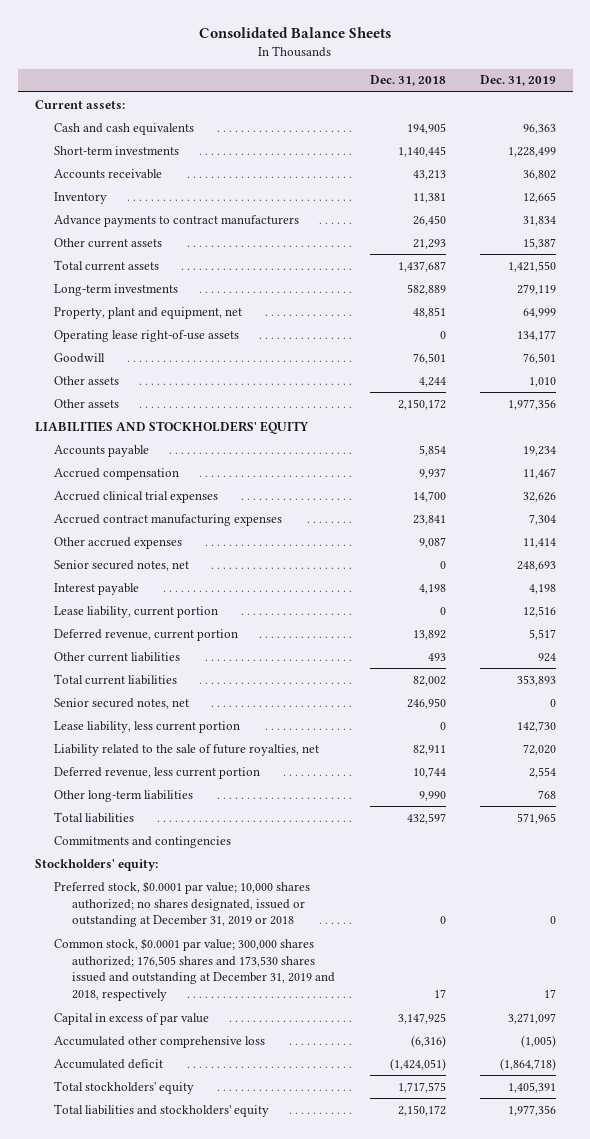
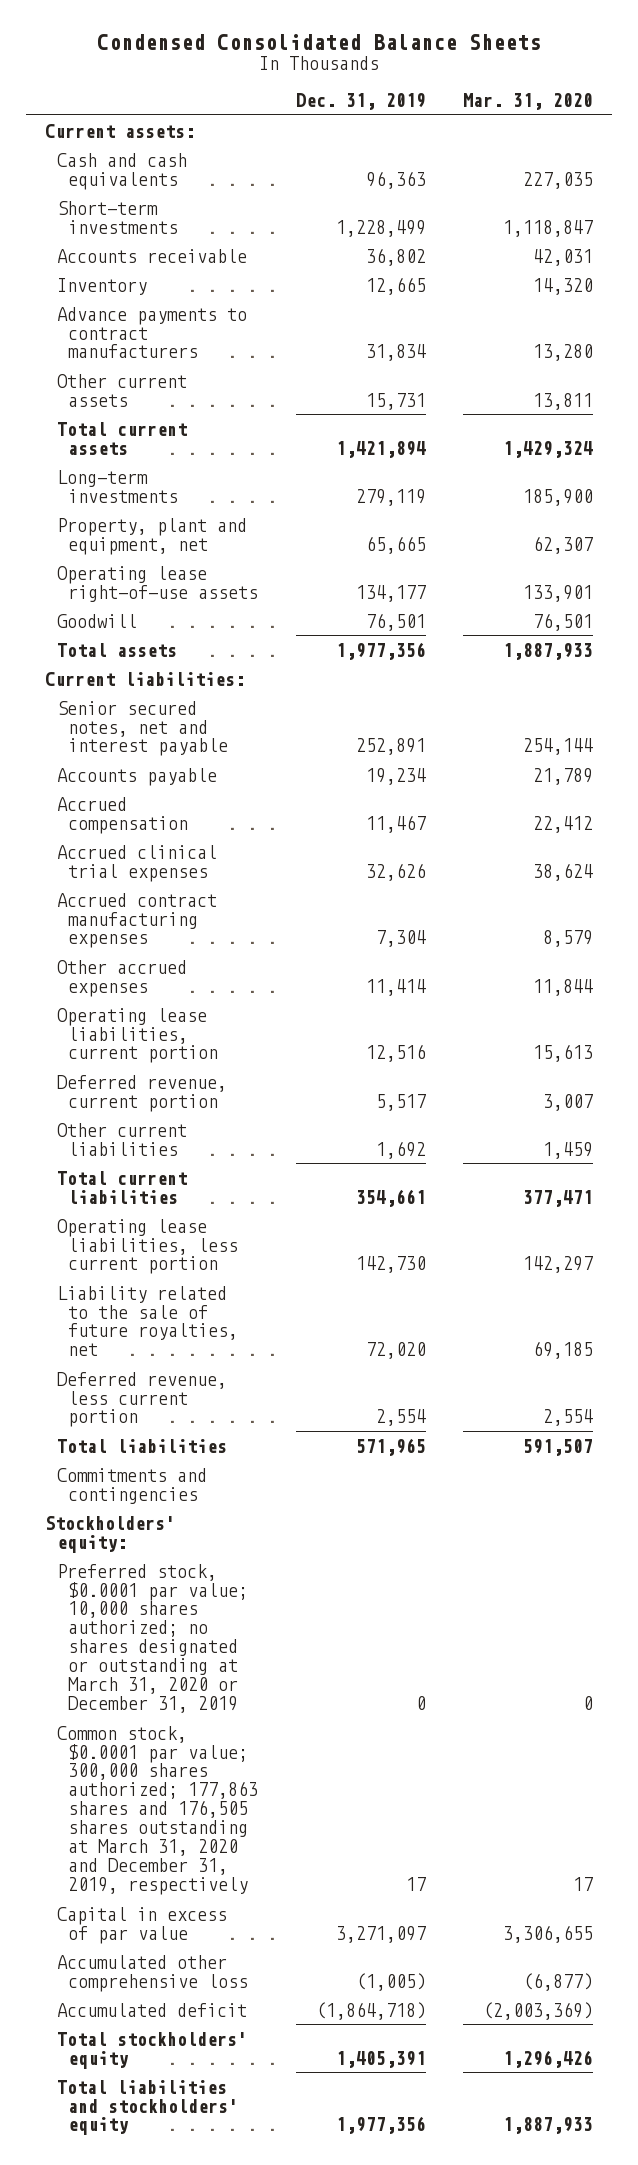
- Consolidated Balance Sheets
+ Condensed Consolidated Balance Sheets
- | Dec. 31, 2018 | Dec. 31, 2019
+ | Dec. 31, 2019 | Mar. 31, 2020
- Other current assets | 21,293 | 15,387
- Total current assets | 1,437,687 | 1,421,550
+ Other current assets | 15,731 | 13,811
+ Total current assets | 1,421,894 | 1,429,324
- Property, plant and equipment, net | 48,851 | 64,999
+ Property, plant and equipment, net | 65,665 | 62,307
- Other assets | 4,244 | 1,010
- Other assets | 2,150,172 | 1,977,356
- LIABILITIES AND STOCKHOLDERS' EQUITY
+ Total assets | 1,977,356 | 1,887,933
+ Current liabilities:
+ Senior secured notes, net and interest payable | 252,891 | 254,144
- Senior secured notes, net | 0 | 248,693
- Interest payable | 4,198 | 4,198
- Lease liability, current portion | 0 | 12,516
+ Operating lease liabilities, current portion | 12,516 | 15,613
- Other current liabilities | 493 | 924
- Total current liabilities | 82,002 | 353,893
- Senior secured notes, net | 246,950 | 0
- Lease liability, less current portion | 0 | 142,730
+ Other current liabilities | 1,692 | 1,459
+ Total current liabilities | 354,661 | 377,471
+ Operating lease liabilities, less current portion | 142,730 | 142,297
- Other long-term liabilities | 9,990 | 768
- Preferred stock, $0.0001 par value; 10,000 shares authorized; no shares designated, issued or outstanding at December 31, 2019 or 2018 | 0 | 0
- Common stock, $0.0001 par value; 300,000 shares authorized; 176,505 shares and 173,530 shares issued and outstanding at December 31, 2019 and 2018, respectively | 17 | 17
+ Preferred stock, $0.0001 par value; 10,000 shares authorized; no shares designated or outstanding at March 31, 2020 or December 31, 2019 | 0 | 0
+ Common stock, $0.0001 par value; 300,000 shares authorized; 177,863 shares and 176,505 shares outstanding at March 31, 2020 and December 31, 2019, respectively | 17 | 17

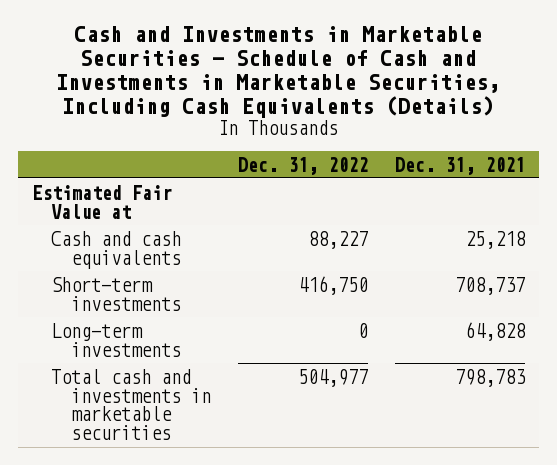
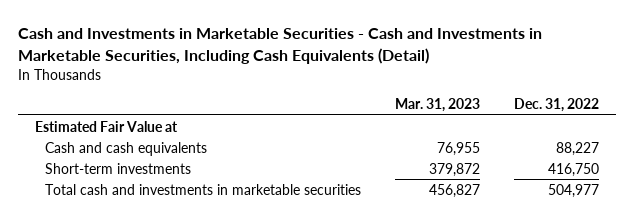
- Cash and Investments in Marketable Securities - Schedule of Cash and Investments in Marketable Securities, Including Cash Equivalents (Details)
+ Cash and Investments in Marketable Securities - Cash and Investments in Marketable Securities, Including Cash Equivalents (Detail)
- | Dec. 31, 2022 | Dec. 31, 2021
+ | Mar. 31, 2023 | Dec. 31, 2022
- Long-term investments | 0 | 64,828

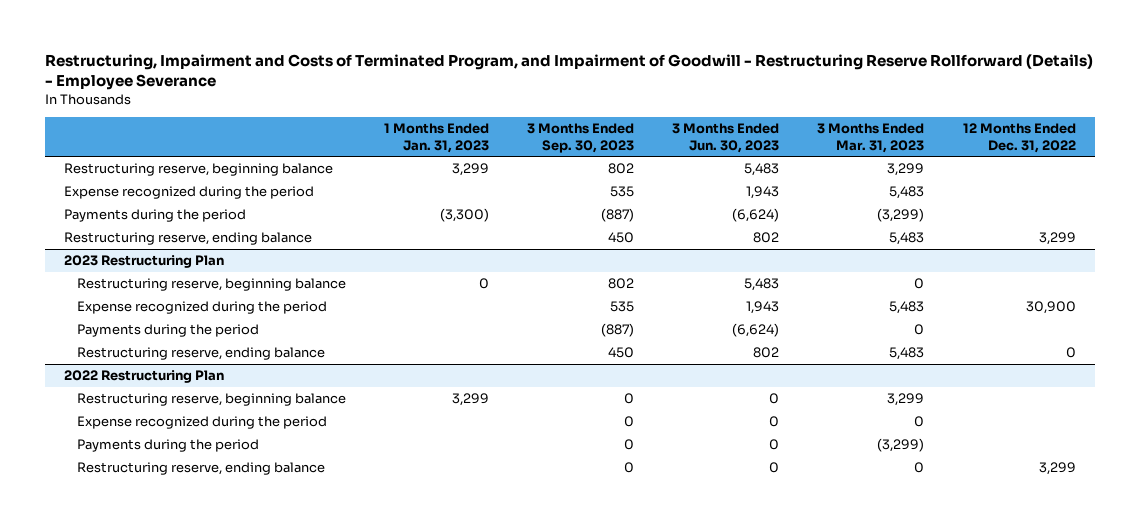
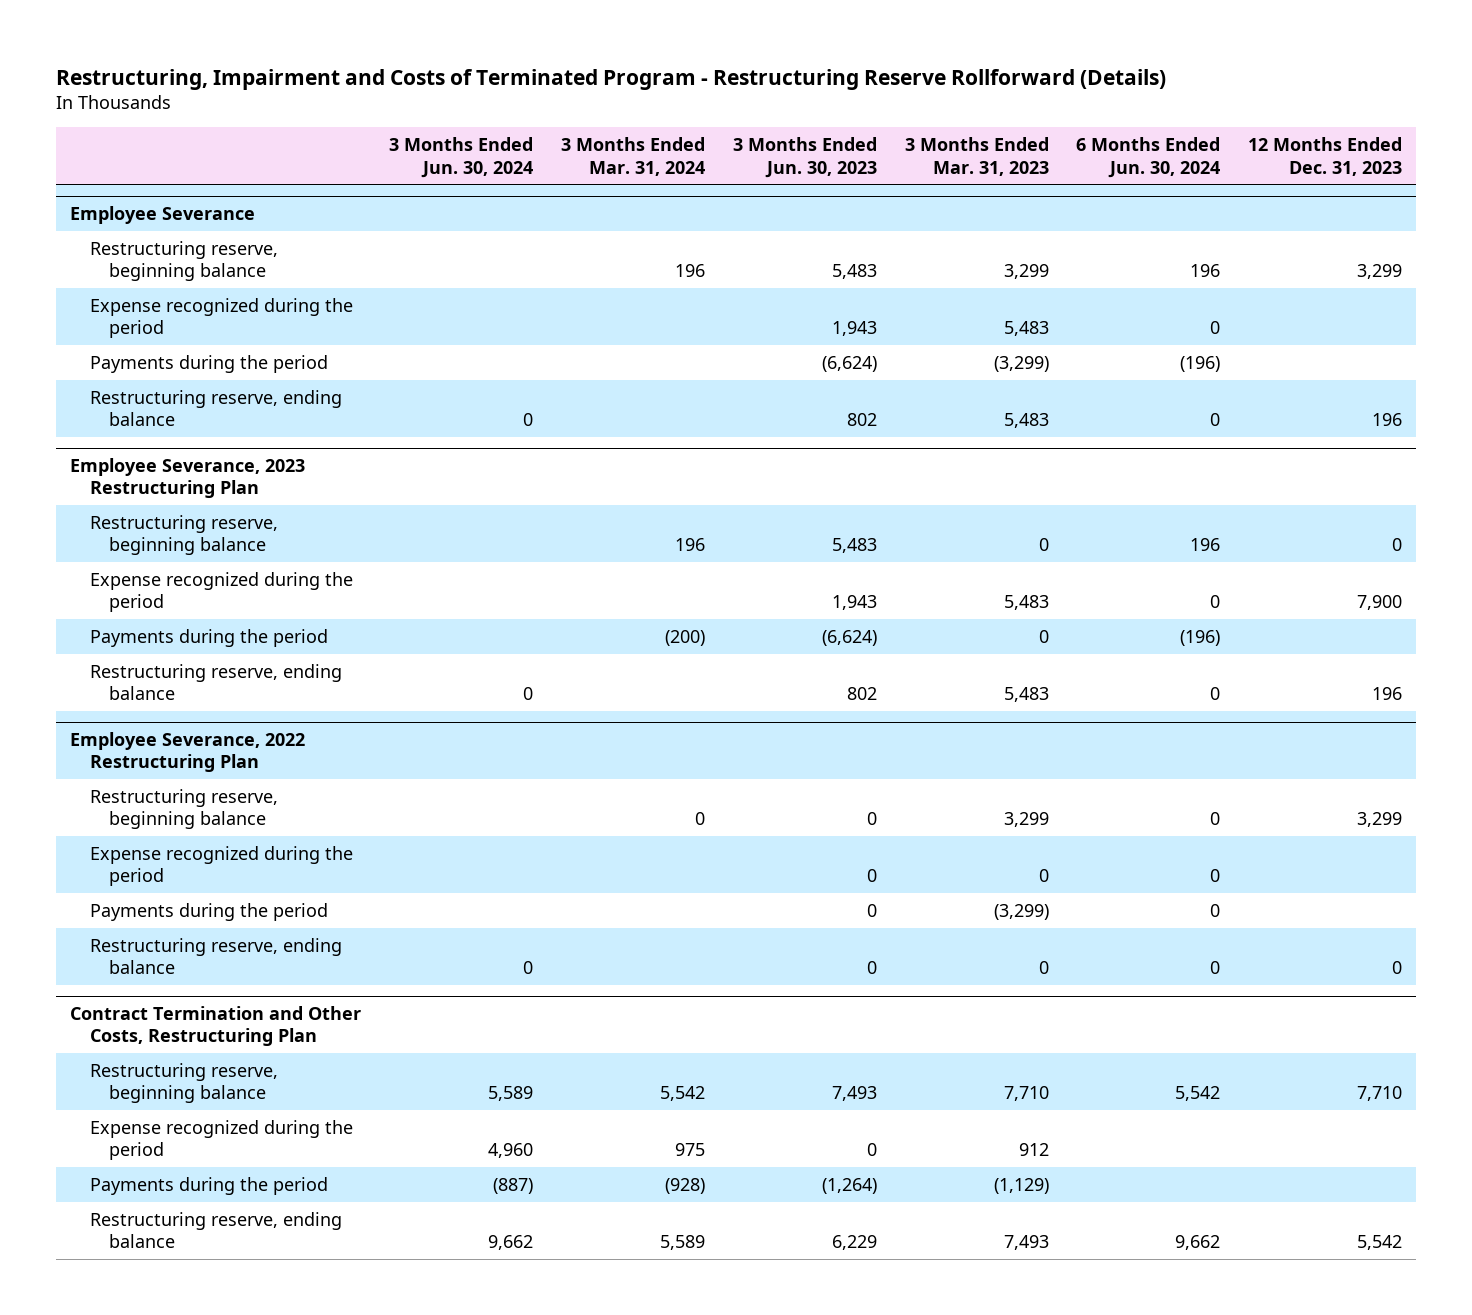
- Restructuring, Impairment and Costs of Terminated Program, and Impairment of Goodwill - Restructuring Reserve Rollforward (Details) - Employee Severance
+ Restructuring, Impairment and Costs of Terminated Program - Restructuring Reserve Rollforward (Details)
- | 1 Months Ended Jan. 31, 2023 | 3 Months Ended Sep. 30, 2023 | 3 Months Ended Jun. 30, 2023 | 3 Months Ended Mar. 31, 2023 | 12 Months Ended Dec. 31, 2022
+ | 3 Months Ended Jun. 30, 2024 | 3 Months Ended Mar. 31, 2024 | 3 Months Ended Jun. 30, 2023 | 3 Months Ended Mar. 31, 2023 | 6 Months Ended Jun. 30, 2024 | 12 Months Ended Dec. 31, 2023
+ Employee Severance
- 2023 Restructuring Plan
+ Employee Severance, 2023 Restructuring Plan
- 2022 Restructuring Plan
+ Employee Severance, 2022 Restructuring Plan
+ Contract Termination and Other Costs, Restructuring Plan
+ Restructuring reserve, beginning balance | 5,589 | 5,542 | 7,493 | 7,710 | 5,542 | 7,710
+ Expense recognized during the period | 4,960 | 975 | 0 | 912 | |
+ Payments during the period | (887) | (928) | (1,264) | (1,129) | |
+ Restructuring reserve, ending balance | 9,662 | 5,589 | 6,229 | 7,493 | 9,662 | 5,542

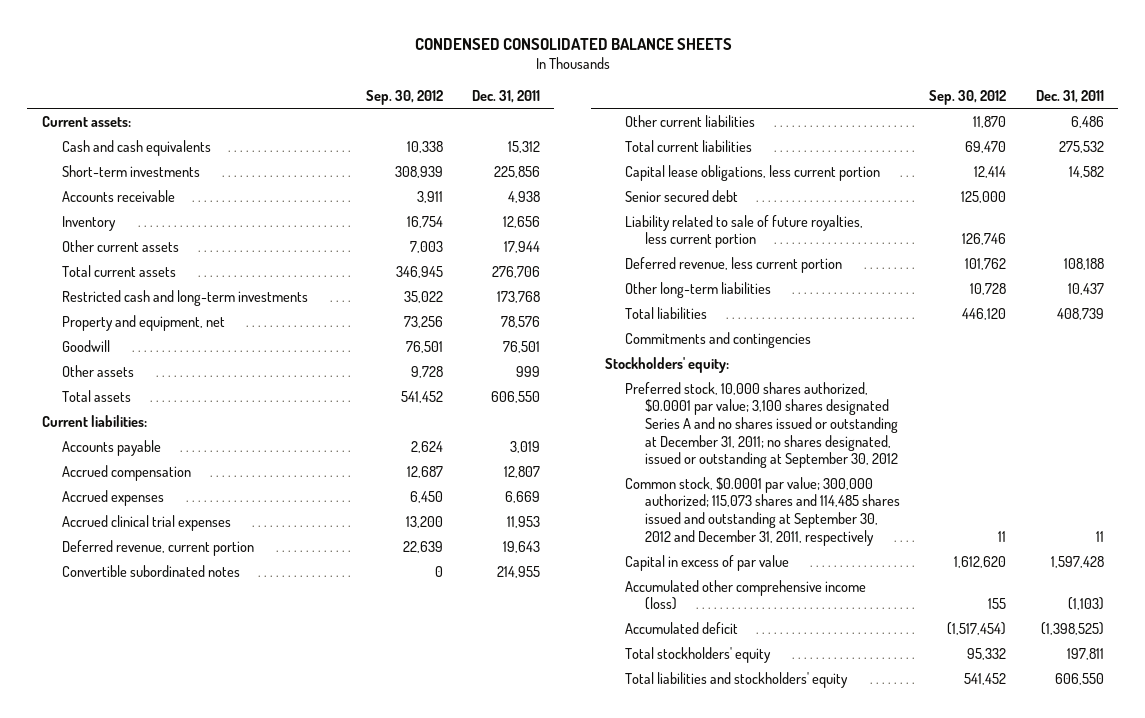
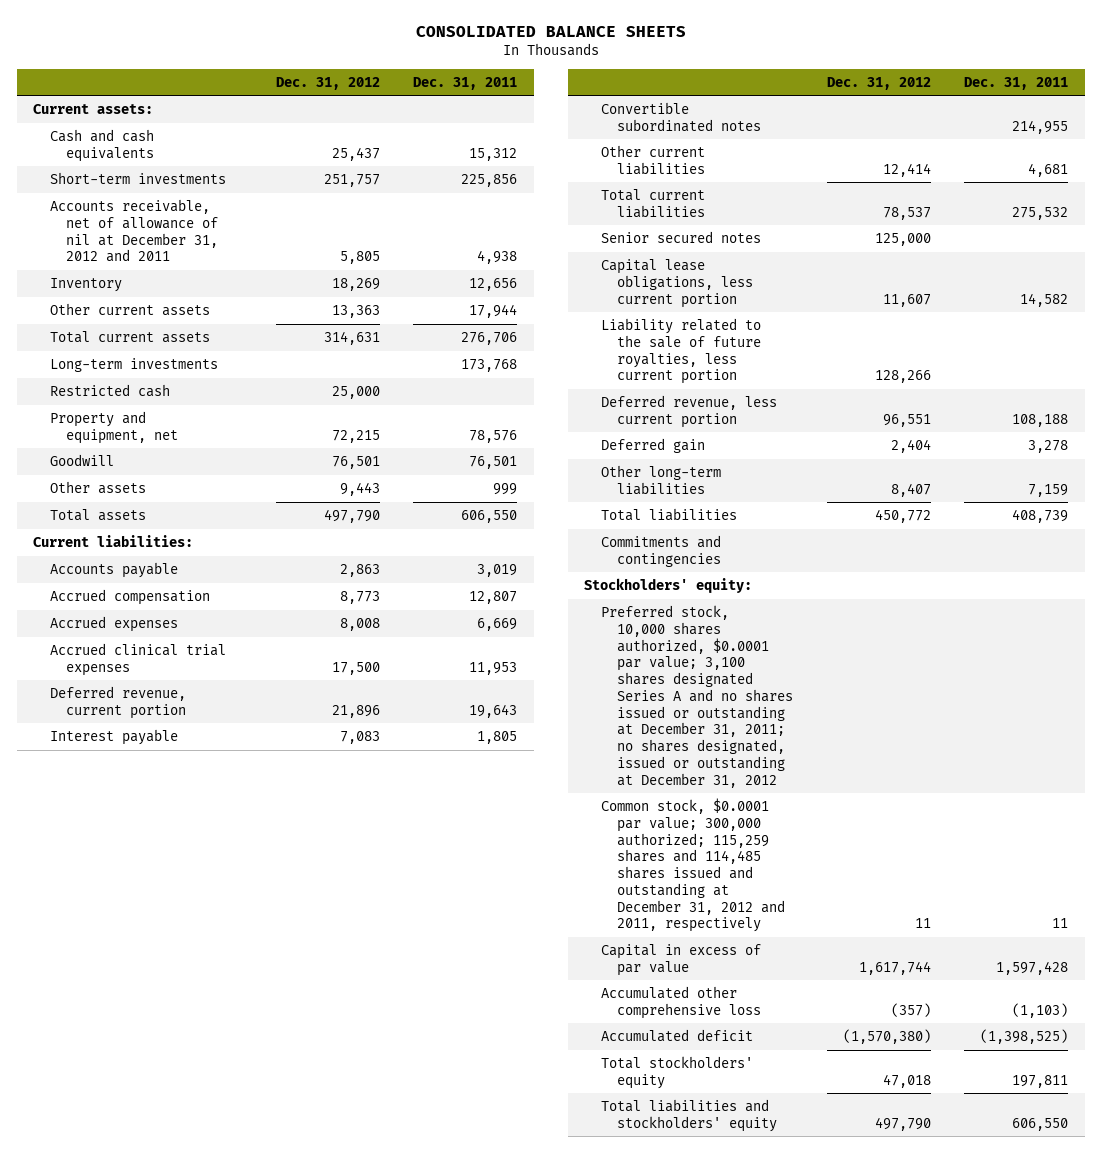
- CONDENSED CONSOLIDATED BALANCE SHEETS
+ CONSOLIDATED BALANCE SHEETS
- | Sep. 30, 2012 | Dec. 31, 2011
+ | Dec. 31, 2012 | Dec. 31, 2011
- Accounts receivable | 3,911 | 4,938
+ Accounts receivable, net of allowance of nil at December 31, 2012 and 2011 | 5,805 | 4,938
- Restricted cash and long-term investments | 35,022 | 173,768
+ Long-term investments | | 173,768
+ Restricted cash | 25,000 |
+ Interest payable | 7,083 | 1,805
- Other current liabilities | 11,870 | 6,486
+ Other current liabilities | 12,414 | 4,681
+ Senior secured notes | 125,000 |
- Senior secured debt | 125,000 |
- Liability related to sale of future royalties, less current portion | 126,746 |
+ Liability related to the sale of future royalties, less current portion | 128,266 |
- Other long-term liabilities | 10,728 | 10,437
+ Deferred gain | 2,404 | 3,278
+ Other long-term liabilities | 8,407 | 7,159
- Preferred stock, 10,000 shares authorized, $0.0001 par value; 3,100 shares designated Series A and no shares issued or outstanding at December 31, 2011; no shares designated, issued or outstanding at September 30, 2012
- Common stock, $0.0001 par value; 300,000 authorized; 115,073 shares and 114,485 shares issued and outstanding at September 30, 2012 and December 31, 2011, respectively | 11 | 11
+ Preferred stock, 10,000 shares authorized, $0.0001 par value; 3,100 shares designated Series A and no shares issued or outstanding at December 31, 2011; no shares designated, issued or outstanding at December 31, 2012
+ Common stock, $0.0001 par value; 300,000 authorized; 115,259 shares and 114,485 shares issued and outstanding at December 31, 2012 and 2011, respectively | 11 | 11
- Accumulated other comprehensive income (loss) | 155 | (1,103)
+ Accumulated other comprehensive loss | (357) | (1,103)

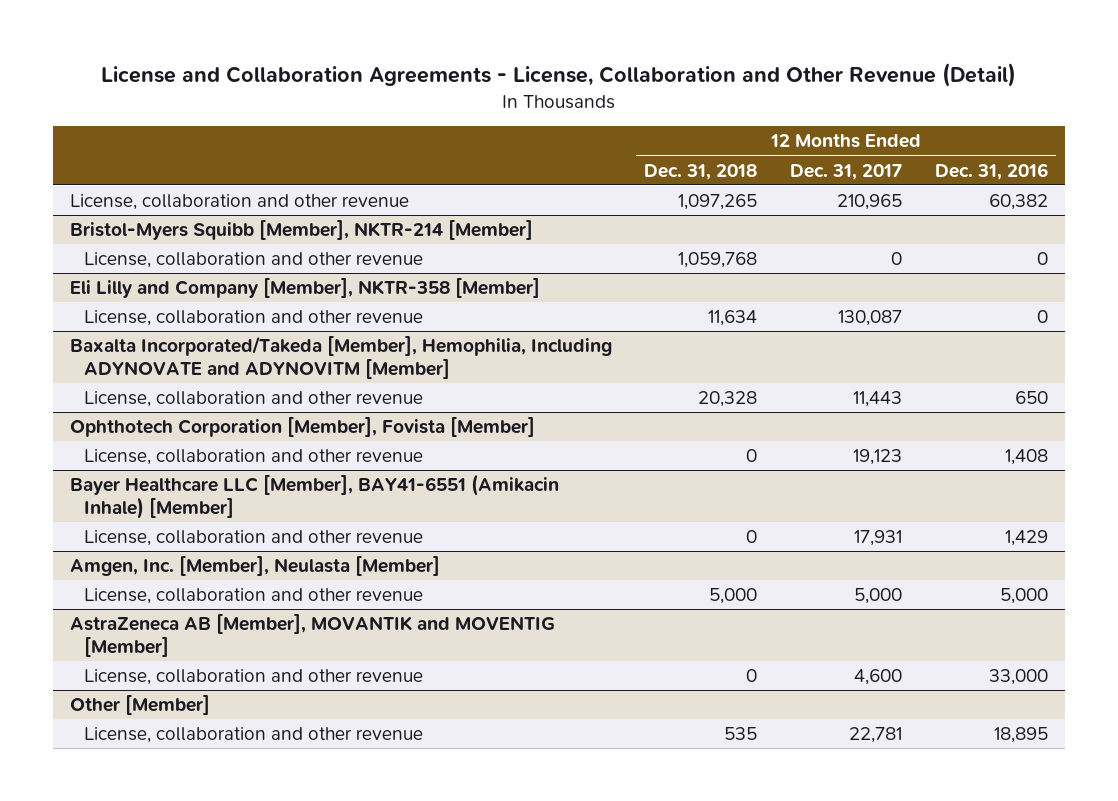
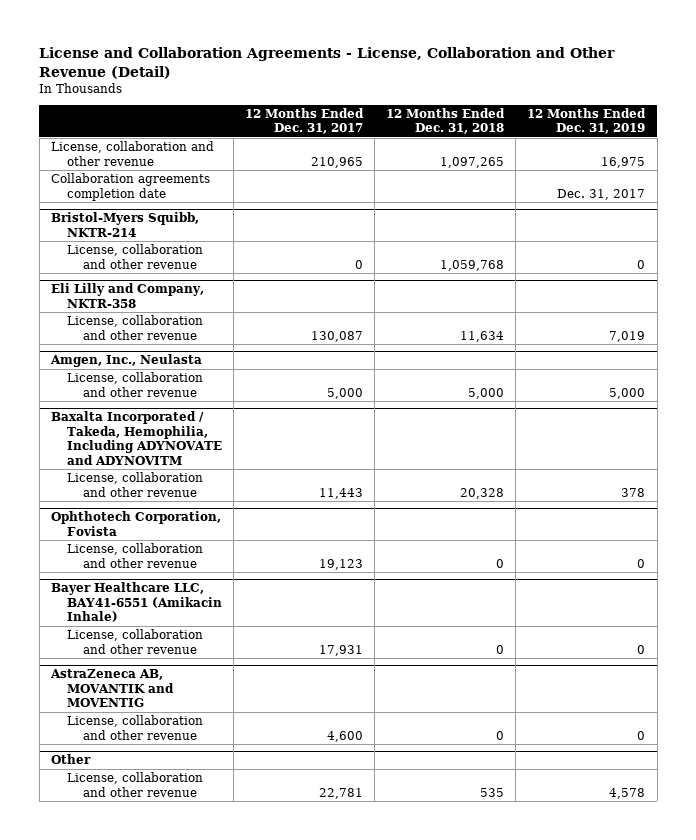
- | 12 Months Ended Dec. 31, 2018 | 12 Months Ended Dec. 31, 2017 | 12 Months Ended Dec. 31, 2016
+ | 12 Months Ended Dec. 31, 2017 | 12 Months Ended Dec. 31, 2018 | 12 Months Ended Dec. 31, 2019
- Bristol-Myers Squibb [Member], NKTR-214 [Member]
+ Collaboration agreements completion date | | | Dec. 31, 2017
+ Bristol-Myers Squibb, NKTR-214
- Eli Lilly and Company [Member], NKTR-358 [Member]
+ Eli Lilly and Company, NKTR-358
- Baxalta Incorporated/Takeda [Member], Hemophilia, Including ADYNOVATE and ADYNOVITM [Member]
+ Amgen, Inc., Neulasta
+ License, collaboration and other revenue | 5,000 | 5,000 | 5,000
+ Baxalta Incorporated / Takeda, Hemophilia, Including ADYNOVATE and ADYNOVITM
- Ophthotech Corporation [Member], Fovista [Member]
+ Ophthotech Corporation, Fovista
- Bayer Healthcare LLC [Member], BAY41-6551 (Amikacin Inhale) [Member]
+ Bayer Healthcare LLC, BAY41-6551 (Amikacin Inhale)
- Amgen, Inc. [Member], Neulasta [Member]
- License, collaboration and other revenue | 5,000 | 5,000 | 5,000
- AstraZeneca AB [Member], MOVANTIK and MOVENTIG [Member]
+ AstraZeneca AB, MOVANTIK and MOVENTIG
- Other [Member]
+ Other

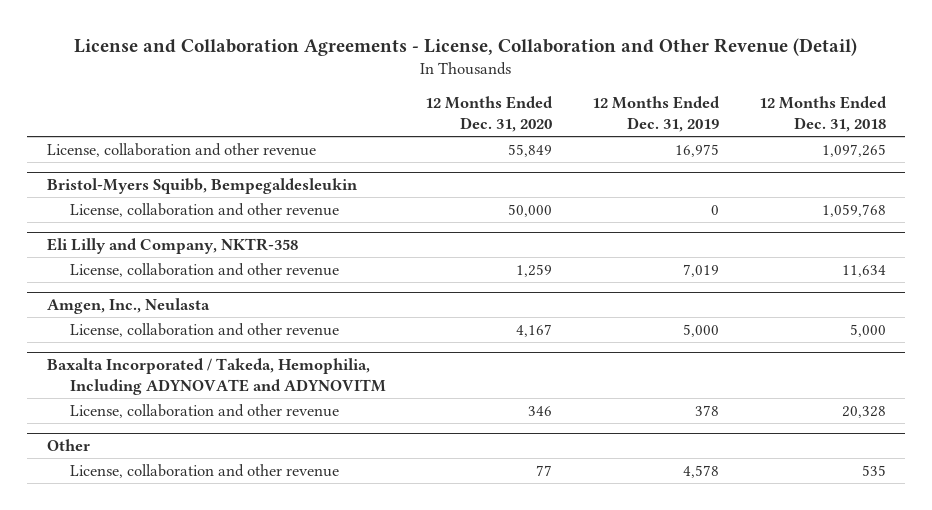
- | 12 Months Ended Dec. 31, 2017 | 12 Months Ended Dec. 31, 2018 | 12 Months Ended Dec. 31, 2019
+ | 12 Months Ended Dec. 31, 2020 | 12 Months Ended Dec. 31, 2019 | 12 Months Ended Dec. 31, 2018
- Collaboration agreements completion date | | | Dec. 31, 2017
- Bristol-Myers Squibb, NKTR-214
+ Bristol-Myers Squibb, Bempegaldesleukin
- Ophthotech Corporation, Fovista
- License, collaboration and other revenue | 19,123 | 0 | 0
- Bayer Healthcare LLC, BAY41-6551 (Amikacin Inhale)
- License, collaboration and other revenue | 17,931 | 0 | 0
- AstraZeneca AB, MOVANTIK and MOVENTIG
- License, collaboration and other revenue | 4,600 | 0 | 0

